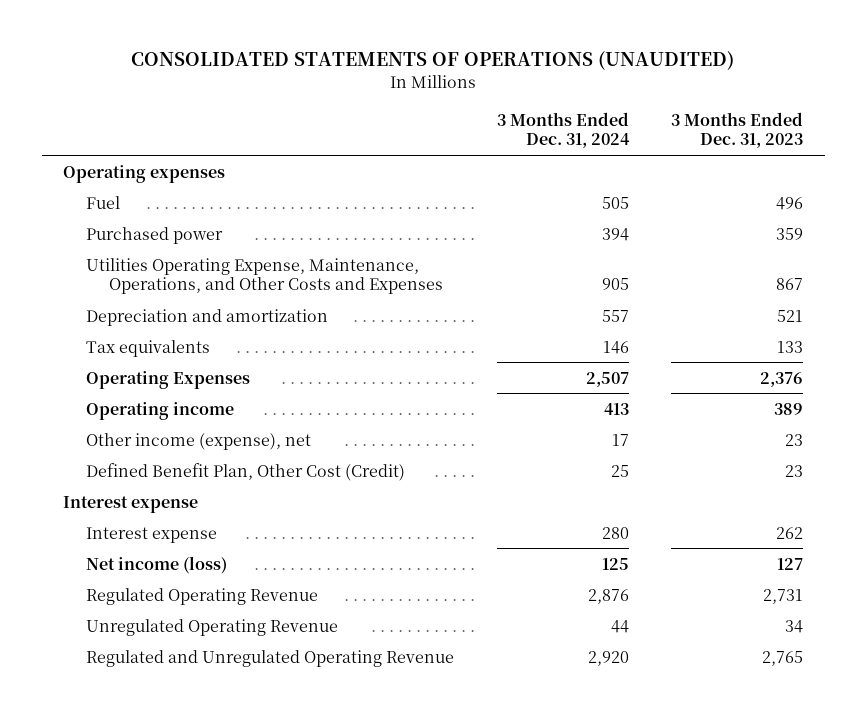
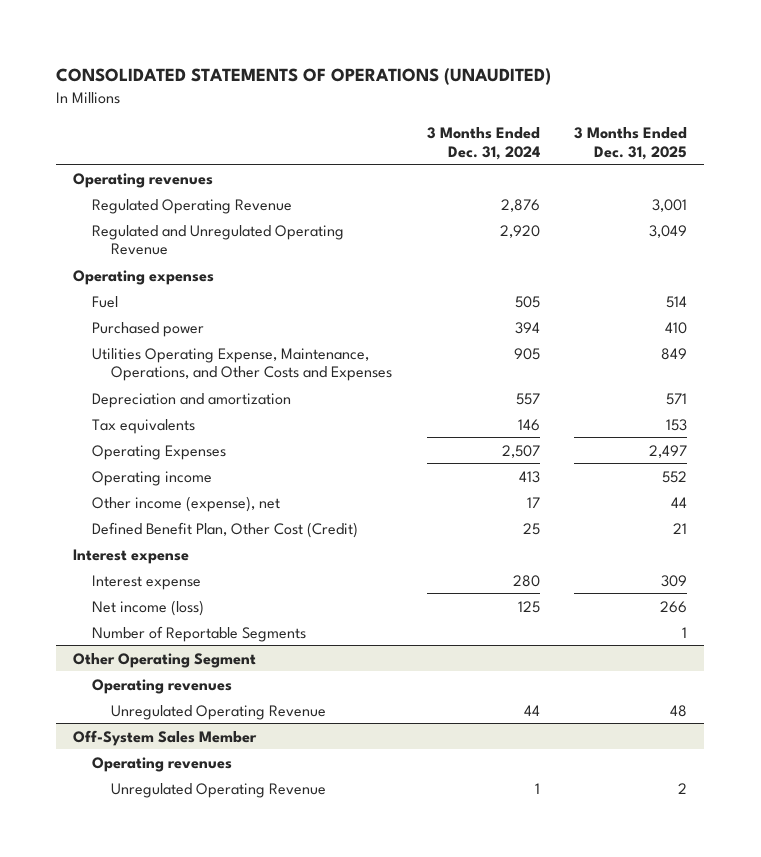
- | 3 Months Ended Dec. 31, 2024 | 3 Months Ended Dec. 31, 2023
+ | 3 Months Ended Dec. 31, 2024 | 3 Months Ended Dec. 31, 2025
+ Operating revenues
moved up: Regulated Operating Revenue | 2,876 | 3,001
moved up: Regulated and Unregulated Operating Revenue | 2,920 | 3,049
+ Number of Reportable Segments | | 1
+ Other Operating Segment
+ Operating revenues
+ Off-System Sales Member
+ Operating revenues
+ Unregulated Operating Revenue | 1 | 2

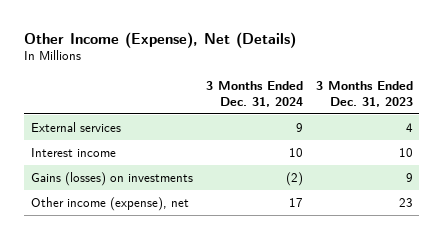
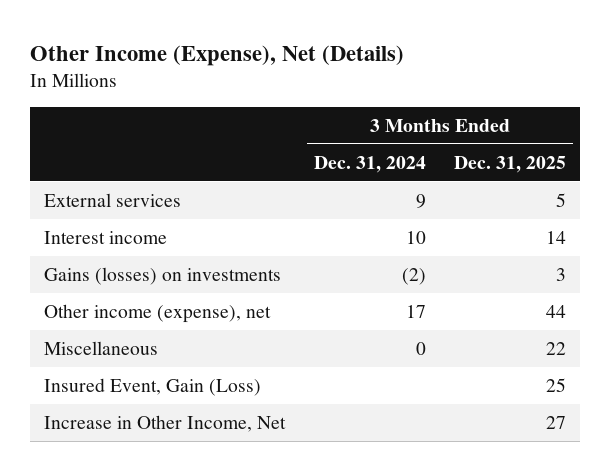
- | 3 Months Ended Dec. 31, 2024 | 3 Months Ended Dec. 31, 2023
+ | 3 Months Ended Dec. 31, 2024 | 3 Months Ended Dec. 31, 2025
+ Miscellaneous | 0 | 22
+ Insured Event, Gain (Loss) | | 25
+ Increase in Other Income, Net | | 27

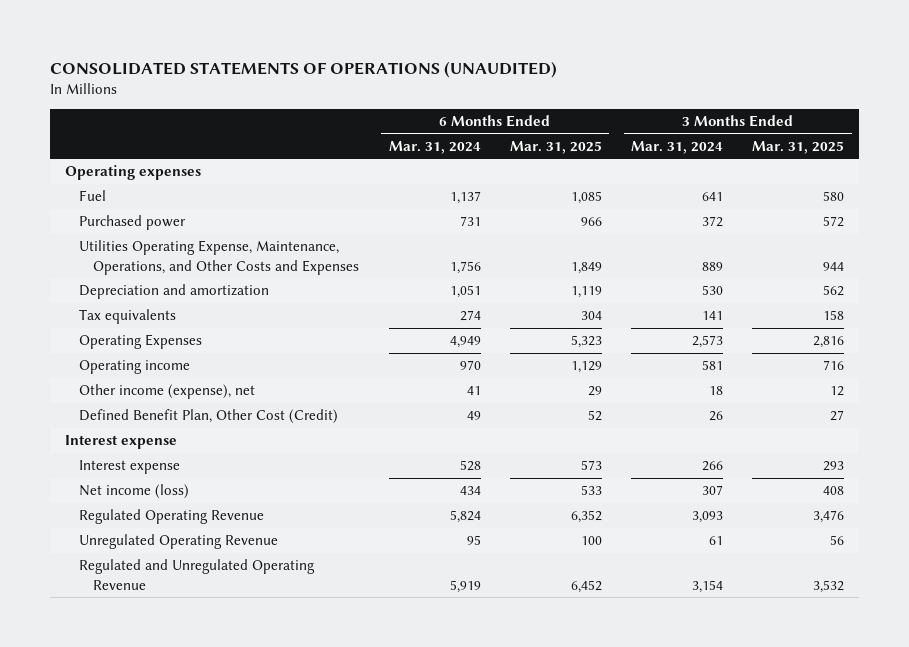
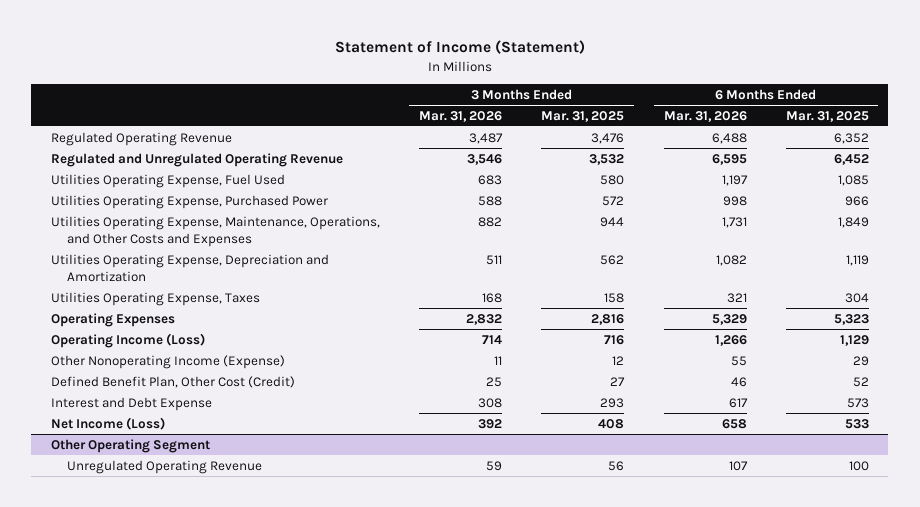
- CONSOLIDATED STATEMENTS OF OPERATIONS (UNAUDITED)
+ Statement of Income (Statement)
- | 6 Months Ended Mar. 31, 2024 | 6 Months Ended Mar. 31, 2025 | 3 Months Ended Mar. 31, 2024 | 3 Months Ended Mar. 31, 2025
+ | 3 Months Ended Mar. 31, 2026 | 3 Months Ended Mar. 31, 2025 | 6 Months Ended Mar. 31, 2026 | 6 Months Ended Mar. 31, 2025
- Operating expenses
- Fuel | 1,137 | 1,085 | 641 | 580
- Purchased power | 731 | 966 | 372 | 572
moved up: Regulated Operating Revenue | 3,487 | 3,476 | 6,488 | 6,352
moved up: Regulated and Unregulated Operating Revenue | 3,546 | 3,532 | 6,595 | 6,452
+ Utilities Operating Expense, Fuel Used | 683 | 580 | 1,197 | 1,085
+ Utilities Operating Expense, Purchased Power | 588 | 572 | 998 | 966
- Depreciation and amortization | 1,051 | 1,119 | 530 | 562
- Tax equivalents | 274 | 304 | 141 | 158
+ Utilities Operating Expense, Depreciation and Amortization | 511 | 562 | 1,082 | 1,119
+ Utilities Operating Expense, Taxes | 168 | 158 | 321 | 304
- Operating income | 970 | 1,129 | 581 | 716
- Other income (expense), net | 41 | 29 | 18 | 12
+ Operating Income (Loss) | 714 | 716 | 1,266 | 1,129
+ Other Nonoperating Income (Expense) | 11 | 12 | 55 | 29
- Interest expense
- Interest expense | 528 | 573 | 266 | 293
- Net income (loss) | 434 | 533 | 307 | 408
+ Interest and Debt Expense | 308 | 293 | 617 | 573
+ Net Income (Loss) | 392 | 408 | 658 | 533
+ Other Operating Segment

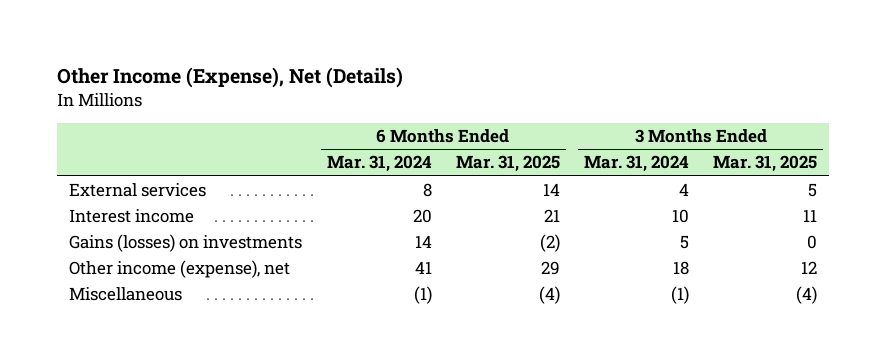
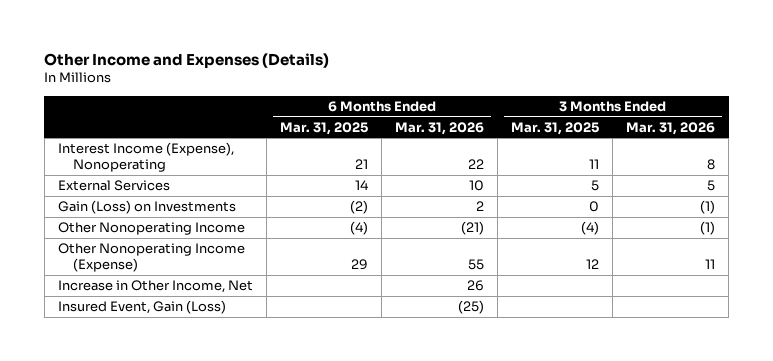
- Other Income (Expense), Net (Details)
+ Other Income and Expenses (Details)
- | 6 Months Ended Mar. 31, 2024 | 6 Months Ended Mar. 31, 2025 | 3 Months Ended Mar. 31, 2024 | 3 Months Ended Mar. 31, 2025
+ | 6 Months Ended Mar. 31, 2025 | 6 Months Ended Mar. 31, 2026 | 3 Months Ended Mar. 31, 2025 | 3 Months Ended Mar. 31, 2026
- External services | 8 | 14 | 4 | 5
- Interest income | 20 | 21 | 10 | 11
- Gains (losses) on investments | 14 | (2) | 5 | 0
- Other income (expense), net | 41 | 29 | 18 | 12
- Miscellaneous | (1) | (4) | (1) | (4)
+ Interest Income (Expense), Nonoperating | 21 | 22 | 11 | 8
+ External Services | 14 | 10 | 5 | 5
+ Gain (Loss) on Investments | (2) | 2 | 0 | (1)
+ Other Nonoperating Income | (4) | (21) | (4) | (1)
+ Other Nonoperating Income (Expense) | 29 | 55 | 12 | 11
+ Increase in Other Income, Net | | 26 | |
+ Insured Event, Gain (Loss) | | (25) | |

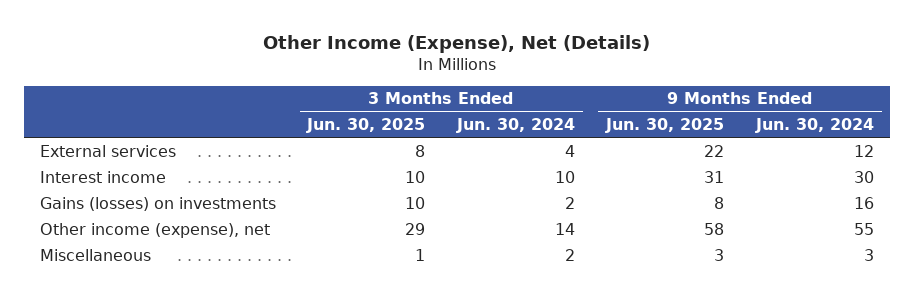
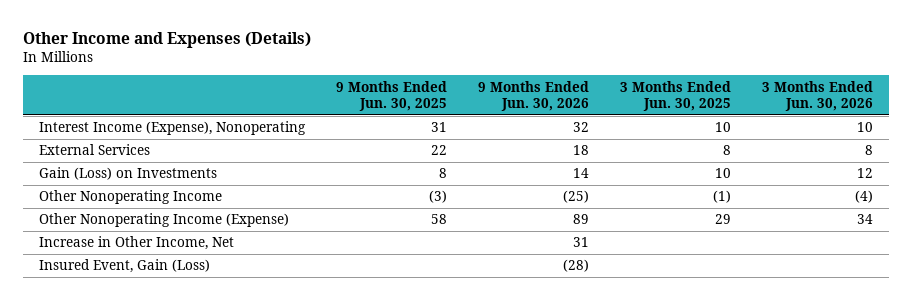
- Other Income (Expense), Net (Details)
+ Other Income and Expenses (Details)
- | 3 Months Ended Jun. 30, 2025 | 3 Months Ended Jun. 30, 2024 | 9 Months Ended Jun. 30, 2025 | 9 Months Ended Jun. 30, 2024
+ | 9 Months Ended Jun. 30, 2025 | 9 Months Ended Jun. 30, 2026 | 3 Months Ended Jun. 30, 2025 | 3 Months Ended Jun. 30, 2026
- External services | 8 | 4 | 22 | 12
- Interest income | 10 | 10 | 31 | 30
- Gains (losses) on investments | 10 | 2 | 8 | 16
- Other income (expense), net | 29 | 14 | 58 | 55
- Miscellaneous | 1 | 2 | 3 | 3
+ Interest Income (Expense), Nonoperating | 31 | 32 | 10 | 10
+ External Services | 22 | 18 | 8 | 8
+ Gain (Loss) on Investments | 8 | 14 | 10 | 12
+ Other Nonoperating Income | (3) | (25) | (1) | (4)
+ Other Nonoperating Income (Expense) | 58 | 89 | 29 | 34
+ Increase in Other Income, Net | | 31 | |
+ Insured Event, Gain (Loss) | | (28) | |

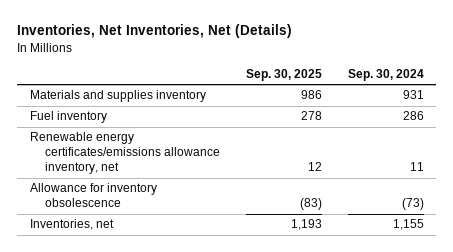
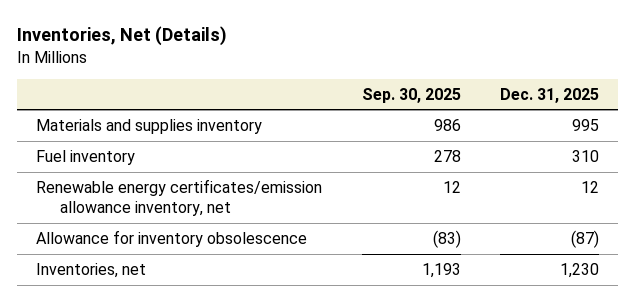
- Inventories, Net Inventories, Net (Details)
+ Inventories, Net (Details)
- | Sep. 30, 2025 | Sep. 30, 2024
+ | Sep. 30, 2025 | Dec. 31, 2025
- Renewable energy certificates/emissions allowance inventory, net | 12 | 11
+ Renewable energy certificates/emission allowance inventory, net | 12 | 12

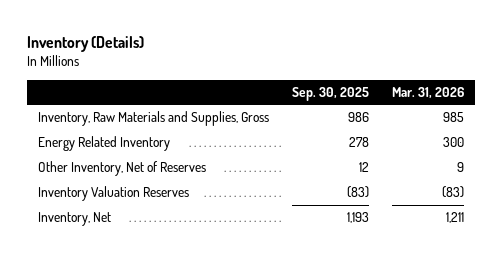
- Inventories, Net (Details)
+ Inventory (Details)
- | Sep. 30, 2025 | Dec. 31, 2025
+ | Sep. 30, 2025 | Mar. 31, 2026
- Materials and supplies inventory | 986 | 995
- Fuel inventory | 278 | 310
- Renewable energy certificates/emission allowance inventory, net | 12 | 12
- Allowance for inventory obsolescence | (83) | (87)
- Inventories, net | 1,193 | 1,230
+ Inventory, Raw Materials and Supplies, Gross | 986 | 985
+ Energy Related Inventory | 278 | 300
+ Other Inventory, Net of Reserves | 12 | 9
+ Inventory Valuation Reserves | (83) | (83)
+ Inventory, Net | 1,193 | 1,211

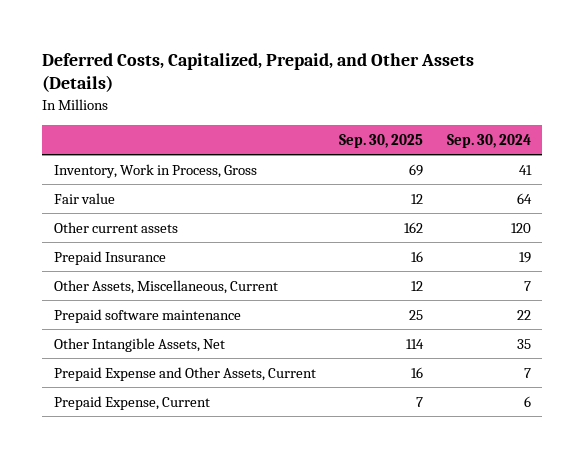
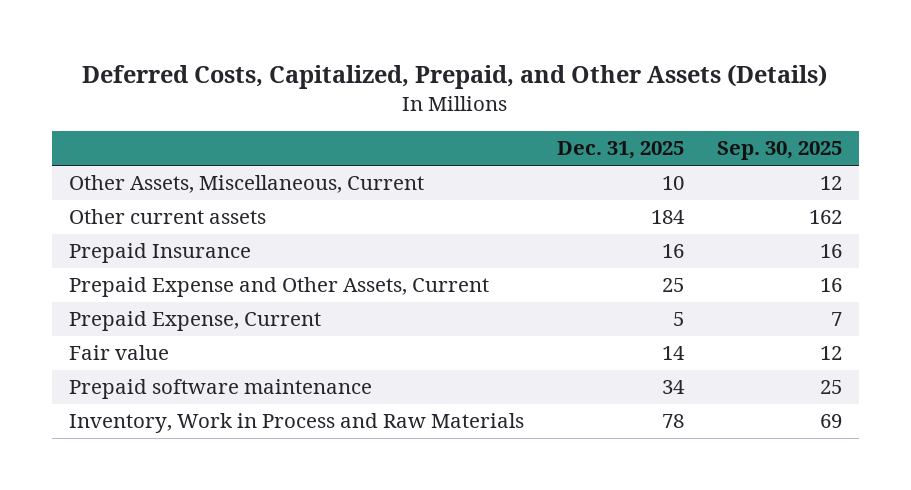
- | Sep. 30, 2025 | Sep. 30, 2024
+ | Dec. 31, 2025 | Sep. 30, 2025
- Inventory, Work in Process, Gross | 69 | 41
moved up: Other Assets, Miscellaneous, Current | 10 | 12
- Other Intangible Assets, Net | 114 | 35
moved down: Fair value | 14 | 12
moved down: Prepaid software maintenance | 34 | 25
+ Inventory, Work in Process and Raw Materials | 78 | 69

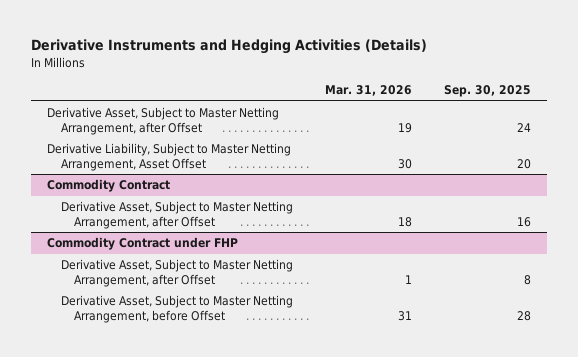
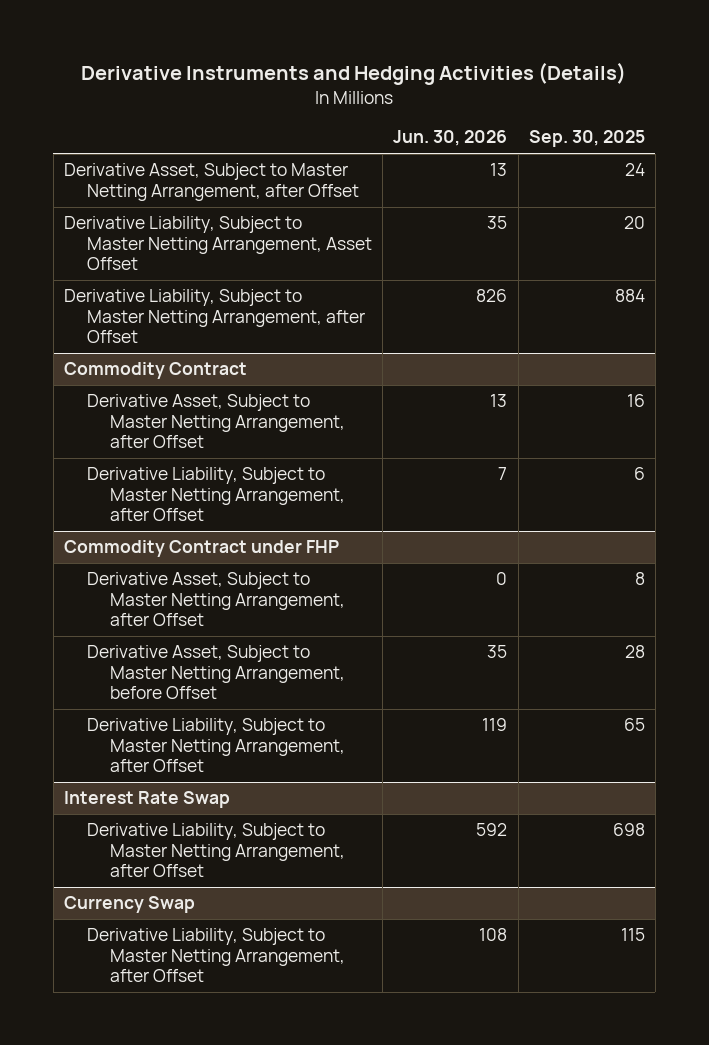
- | Mar. 31, 2026 | Sep. 30, 2025
+ | Jun. 30, 2026 | Sep. 30, 2025
+ Derivative Liability, Subject to Master Netting Arrangement, after Offset | 826 | 884
@ Commodity Contract
+ Derivative Liability, Subject to Master Netting Arrangement, after Offset | 7 | 6
@ Commodity Contract under FHP
+ Derivative Liability, Subject to Master Netting Arrangement, after Offset | 119 | 65
+ Interest Rate Swap
+ Derivative Liability, Subject to Master Netting Arrangement, after Offset | 592 | 698
+ Currency Swap
+ Derivative Liability, Subject to Master Netting Arrangement, after Offset | 108 | 115

